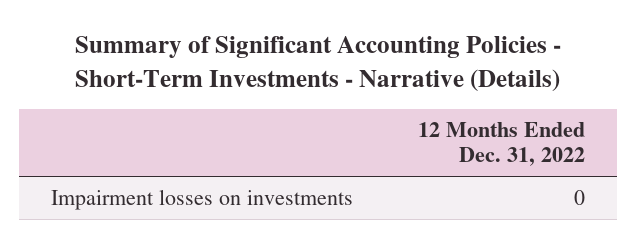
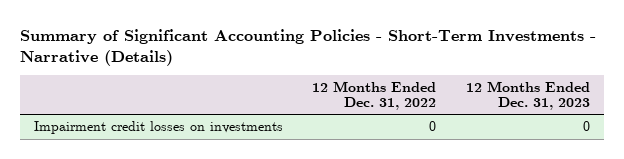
- | 12 Months Ended Dec. 31, 2022
+ | 12 Months Ended Dec. 31, 2022 | 12 Months Ended Dec. 31, 2023
- Impairment losses on investments | 0
+ Impairment credit losses on investments | 0 | 0

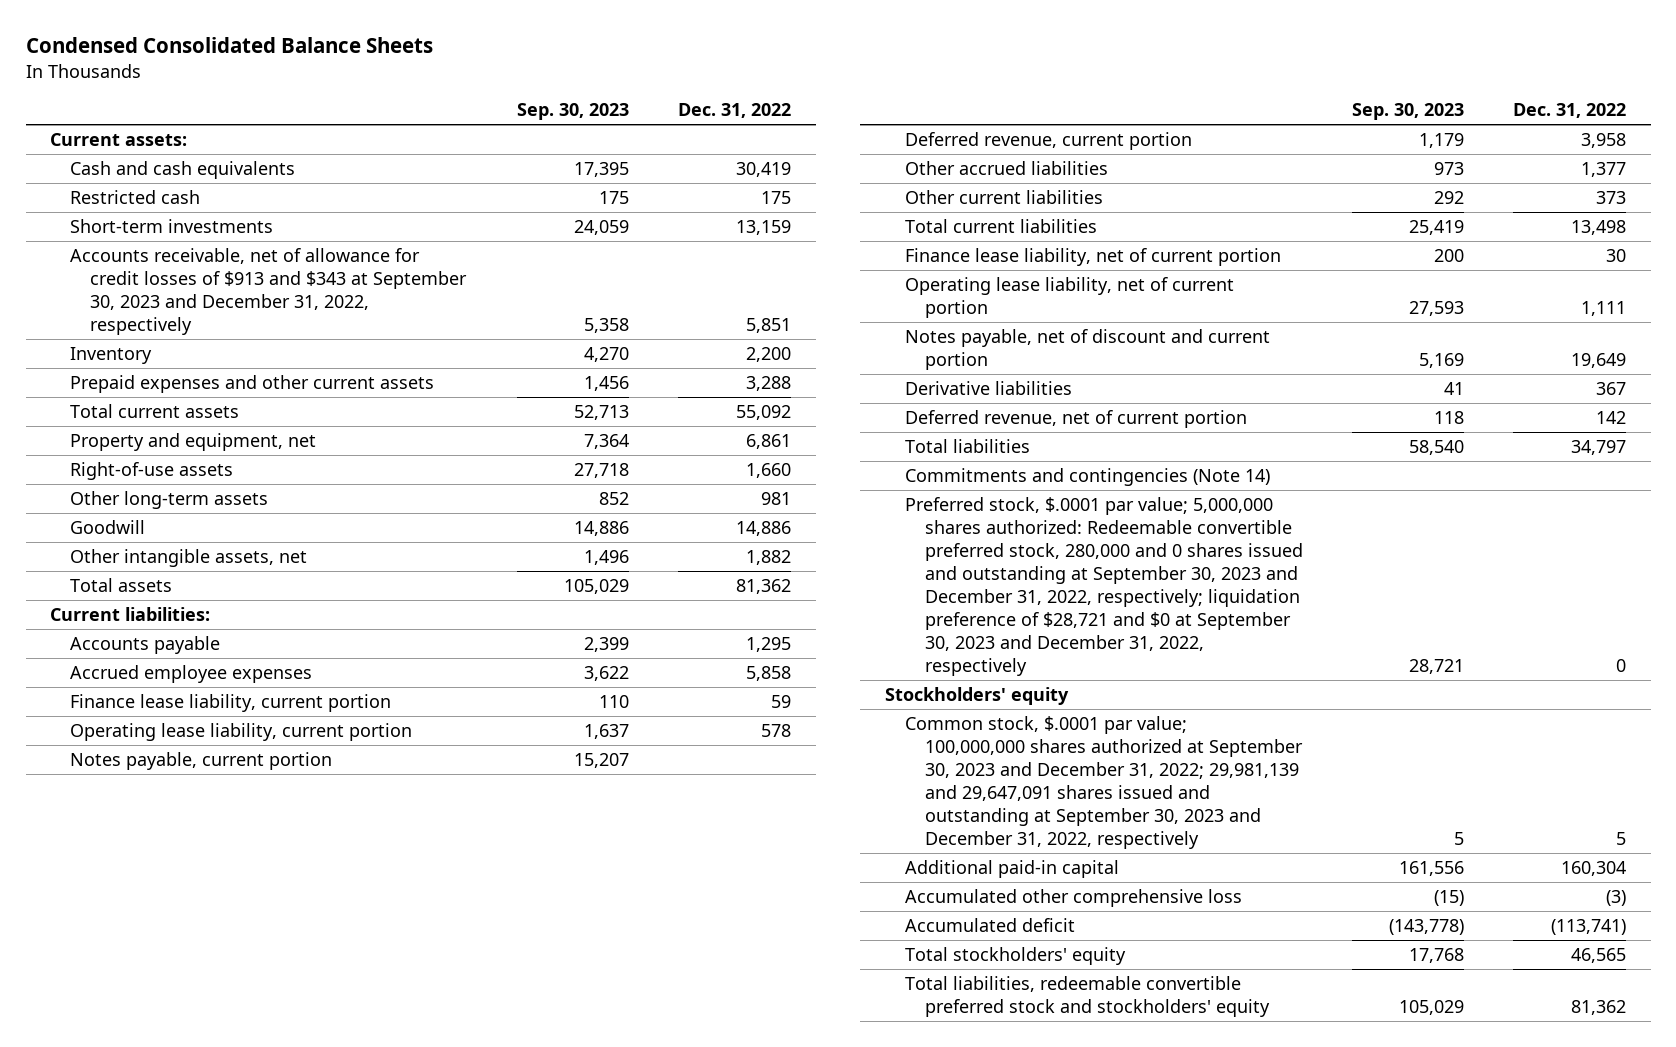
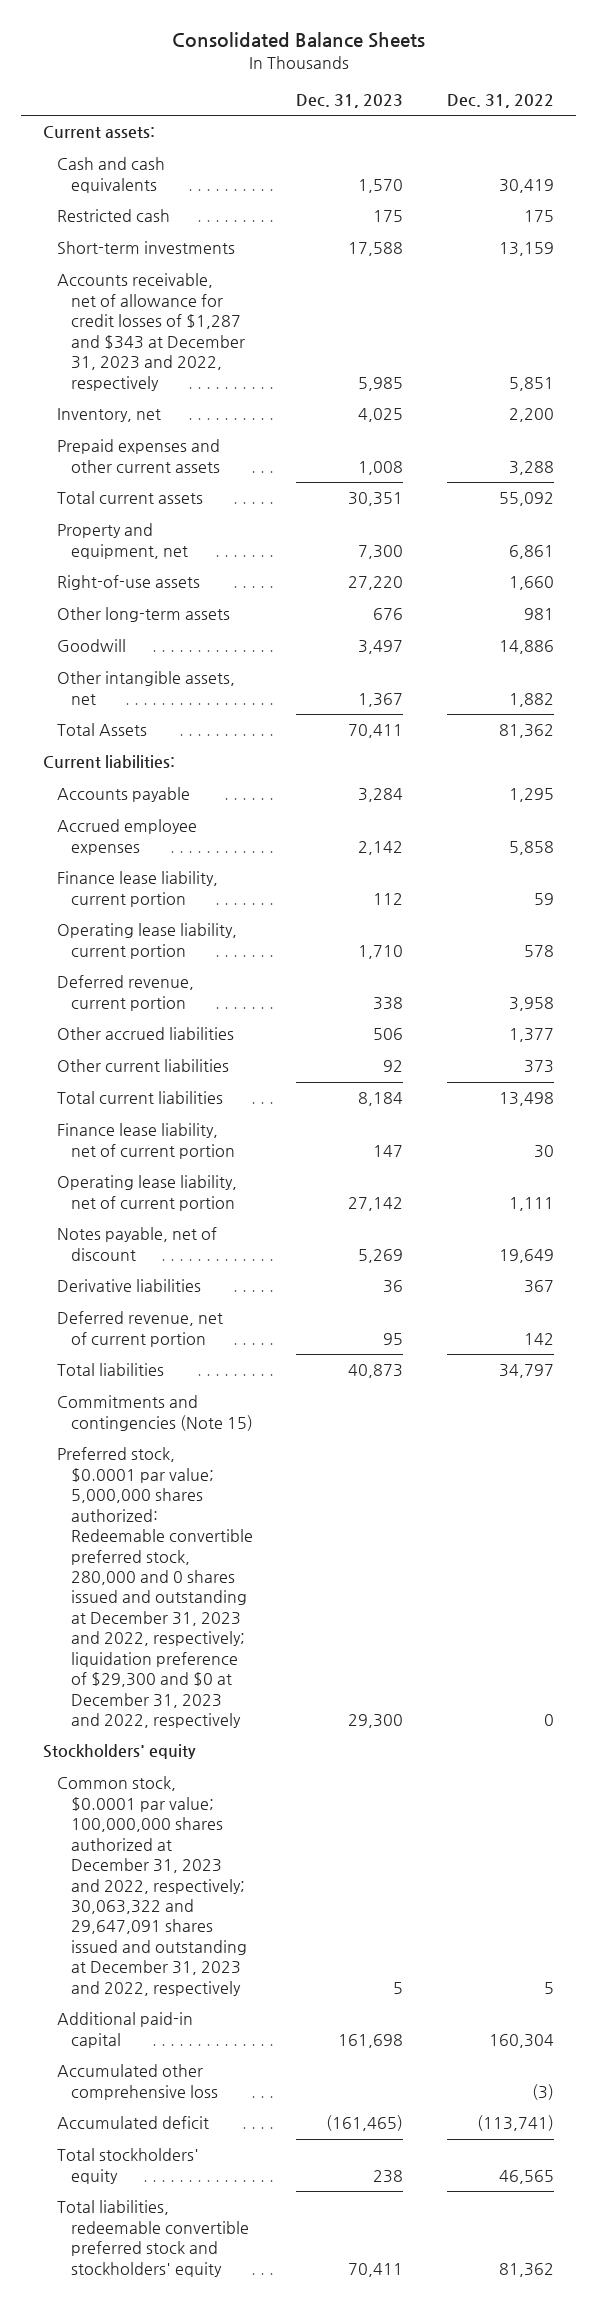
- Condensed Consolidated Balance Sheets
+ Consolidated Balance Sheets
- | Sep. 30, 2023 | Dec. 31, 2022
+ | Dec. 31, 2023 | Dec. 31, 2022
- Accounts receivable, net of allowance for credit losses of $913 and $343 at September 30, 2023 and December 31, 2022, respectively | 5,358 | 5,851
- Inventory | 4,270 | 2,200
+ Accounts receivable, net of allowance for credit losses of $1,287 and $343 at December 31, 2023 and 2022, respectively | 5,985 | 5,851
+ Inventory, net | 4,025 | 2,200
- Total assets | 105,029 | 81,362
+ Total Assets | 70,411 | 81,362
- Notes payable, current portion | 15,207 |
- Notes payable, net of discount and current portion | 5,169 | 19,649
+ Notes payable, net of discount | 5,269 | 19,649
- Commitments and contingencies (Note 14)
- Preferred stock, $.0001 par value; 5,000,000 shares authorized: Redeemable convertible preferred stock, 280,000 and 0 shares issued and outstanding at September 30, 2023 and December 31, 2022, respectively; liquidation preference of $28,721 and $0 at September 30, 2023 and December 31, 2022, respectively | 28,721 | 0
+ Commitments and contingencies (Note 15)
+ Preferred stock, $0.0001 par value; 5,000,000 shares authorized: Redeemable convertible preferred stock, 280,000 and 0 shares issued and outstanding at December 31, 2023 and 2022, respectively; liquidation preference of $29,300 and $0 at December 31, 2023 and 2022, respectively | 29,300 | 0
- Common stock, $.0001 par value; 100,000,000 shares authorized at September 30, 2023 and December 31, 2022; 29,981,139 and 29,647,091 shares issued and outstanding at September 30, 2023 and December 31, 2022, respectively | 5 | 5
+ Common stock, $0.0001 par value; 100,000,000 shares authorized at December 31, 2023 and 2022, respectively; 30,063,322 and 29,647,091 shares issued and outstanding at December 31, 2023 and 2022, respectively | 5 | 5

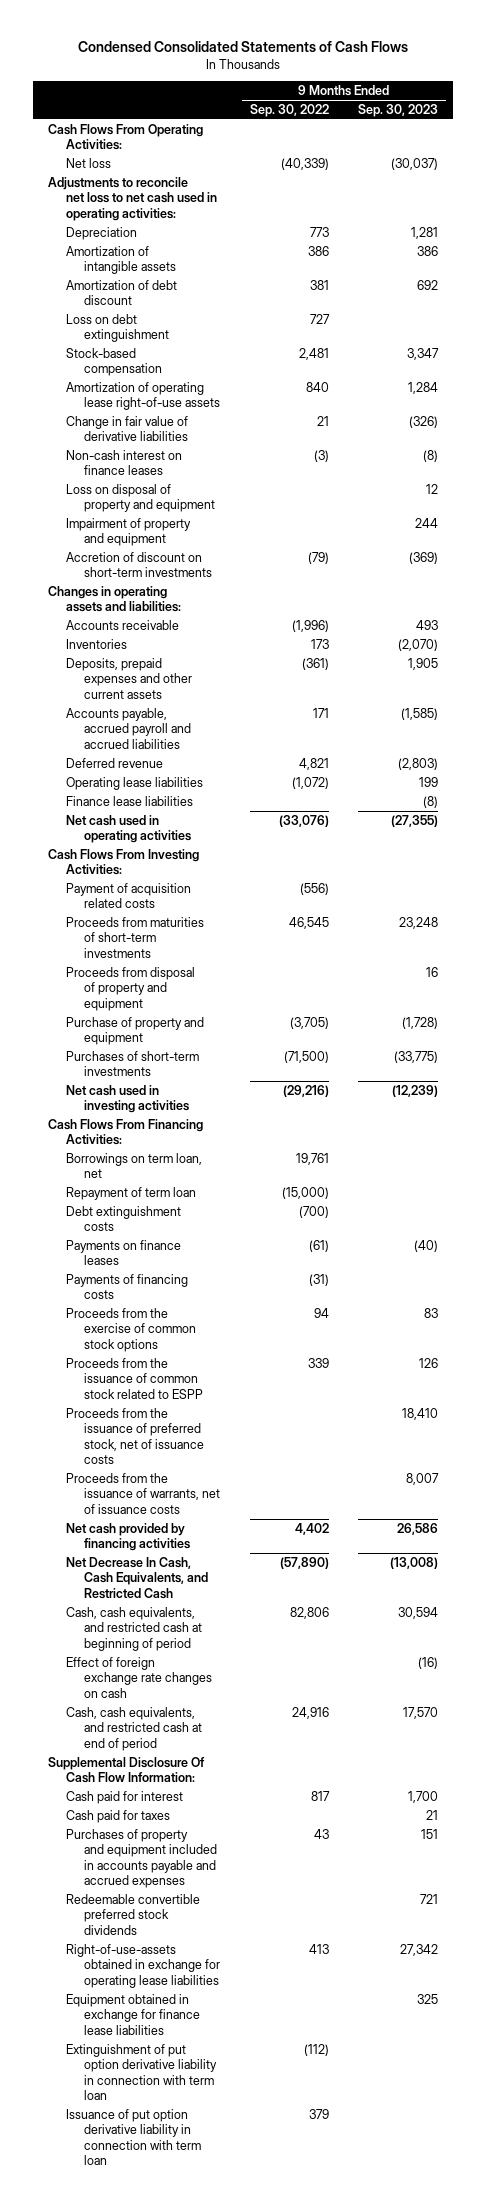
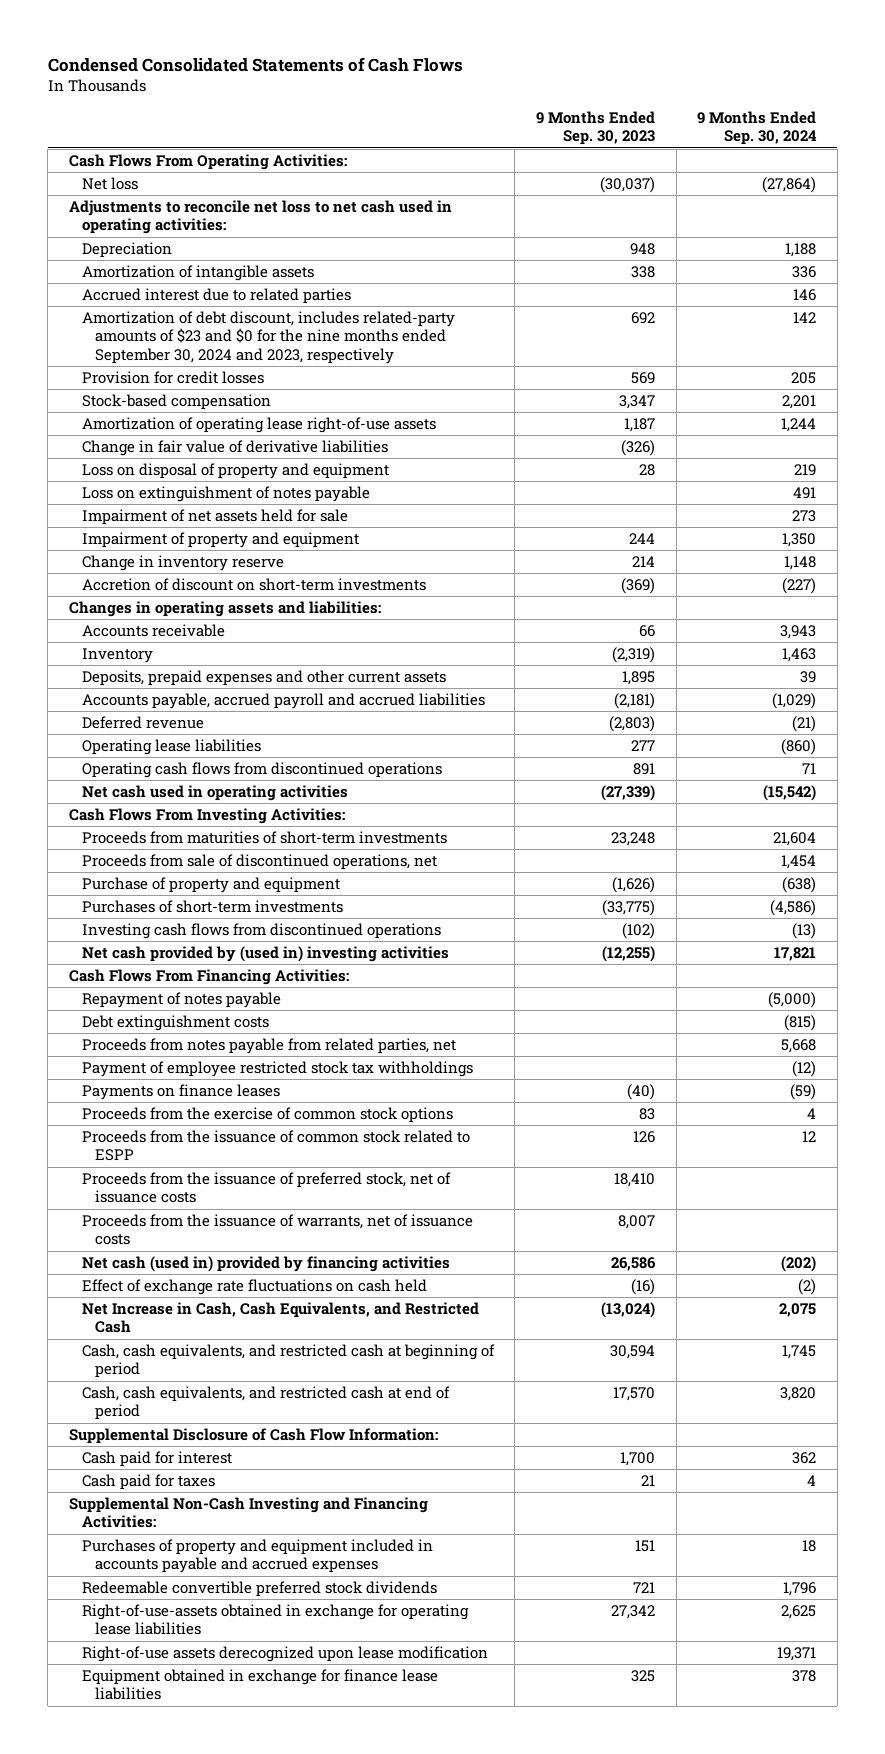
- | 9 Months Ended Sep. 30, 2022 | 9 Months Ended Sep. 30, 2023
+ | 9 Months Ended Sep. 30, 2023 | 9 Months Ended Sep. 30, 2024
- Depreciation | 773 | 1,281
- Amortization of intangible assets | 386 | 386
- Amortization of debt discount | 381 | 692
- Loss on debt extinguishment | 727 |
+ Depreciation | 948 | 1,188
+ Amortization of intangible assets | 338 | 336
+ Accrued interest due to related parties | | 146
+ Amortization of debt discount, includes related-party amounts of $23 and $0 for the nine months ended September 30, 2024 and 2023, respectively | 692 | 142
+ Provision for credit losses | 569 | 205
- Amortization of operating lease right-of-use assets | 840 | 1,284
+ Amortization of operating lease right-of-use assets | 1,187 | 1,244
- Non-cash interest on finance leases | (3) | (8)
- Loss on disposal of property and equipment | | 12
+ Loss on disposal of property and equipment | 28 | 219
+ Loss on extinguishment of notes payable | | 491
+ Impairment of net assets held for sale | | 273
+ Change in inventory reserve | 214 | 1,148
- Accounts receivable | (1,996) | 493
- Inventories | 173 | (2,070)
- Deposits, prepaid expenses and other current assets | (361) | 1,905
- Accounts payable, accrued payroll and accrued liabilities | 171 | (1,585)
+ Accounts receivable | 66 | 3,943
+ Inventory | (2,319) | 1,463
+ Deposits, prepaid expenses and other current assets | 1,895 | 39
+ Accounts payable, accrued payroll and accrued liabilities | (2,181) | (1,029)
- Operating lease liabilities | (1,072) | 199
- Finance lease liabilities | | (8)
- Net cash used in operating activities | (33,076) | (27,355)
+ Operating lease liabilities | 277 | (860)
+ Operating cash flows from discontinued operations | 891 | 71
+ Net cash used in operating activities | (27,339) | (15,542)
- Payment of acquisition related costs | (556) |
- Proceeds from disposal of property and equipment | | 16
- Purchase of property and equipment | (3,705) | (1,728)
+ Proceeds from sale of discontinued operations, net | | 1,454
+ Purchase of property and equipment | (1,626) | (638)
- Net cash used in investing activities | (29,216) | (12,239)
+ Investing cash flows from discontinued operations | (102) | (13)
+ Net cash provided by (used in) investing activities | (12,255) | 17,821
- Borrowings on term loan, net | 19,761 |
- Repayment of term loan | (15,000) |
+ Repayment of notes payable | | (5,000)
+ Proceeds from notes payable from related parties, net | | 5,668
+ Payment of employee restricted stock tax withholdings | | (12)
- Payments of financing costs | (31) |
- Net cash provided by financing activities | 4,402 | 26,586
- Net Decrease In Cash, Cash Equivalents, and Restricted Cash | (57,890) | (13,008)
+ Net cash (used in) provided by financing activities | 26,586 | (202)
+ Effect of exchange rate fluctuations on cash held | (16) | (2)
+ Net Increase in Cash, Cash Equivalents, and Restricted Cash | (13,024) | 2,075
- Effect of foreign exchange rate changes on cash | | (16)
- Supplemental Disclosure Of Cash Flow Information:
+ Supplemental Disclosure of Cash Flow Information:
+ Supplemental Non-Cash Investing and Financing Activities:
+ Right-of-use assets derecognized upon lease modification | | 19,371
- Extinguishment of put option derivative liability in connection with term loan | (112) |
- Issuance of put option derivative liability in connection with term loan | 379 |

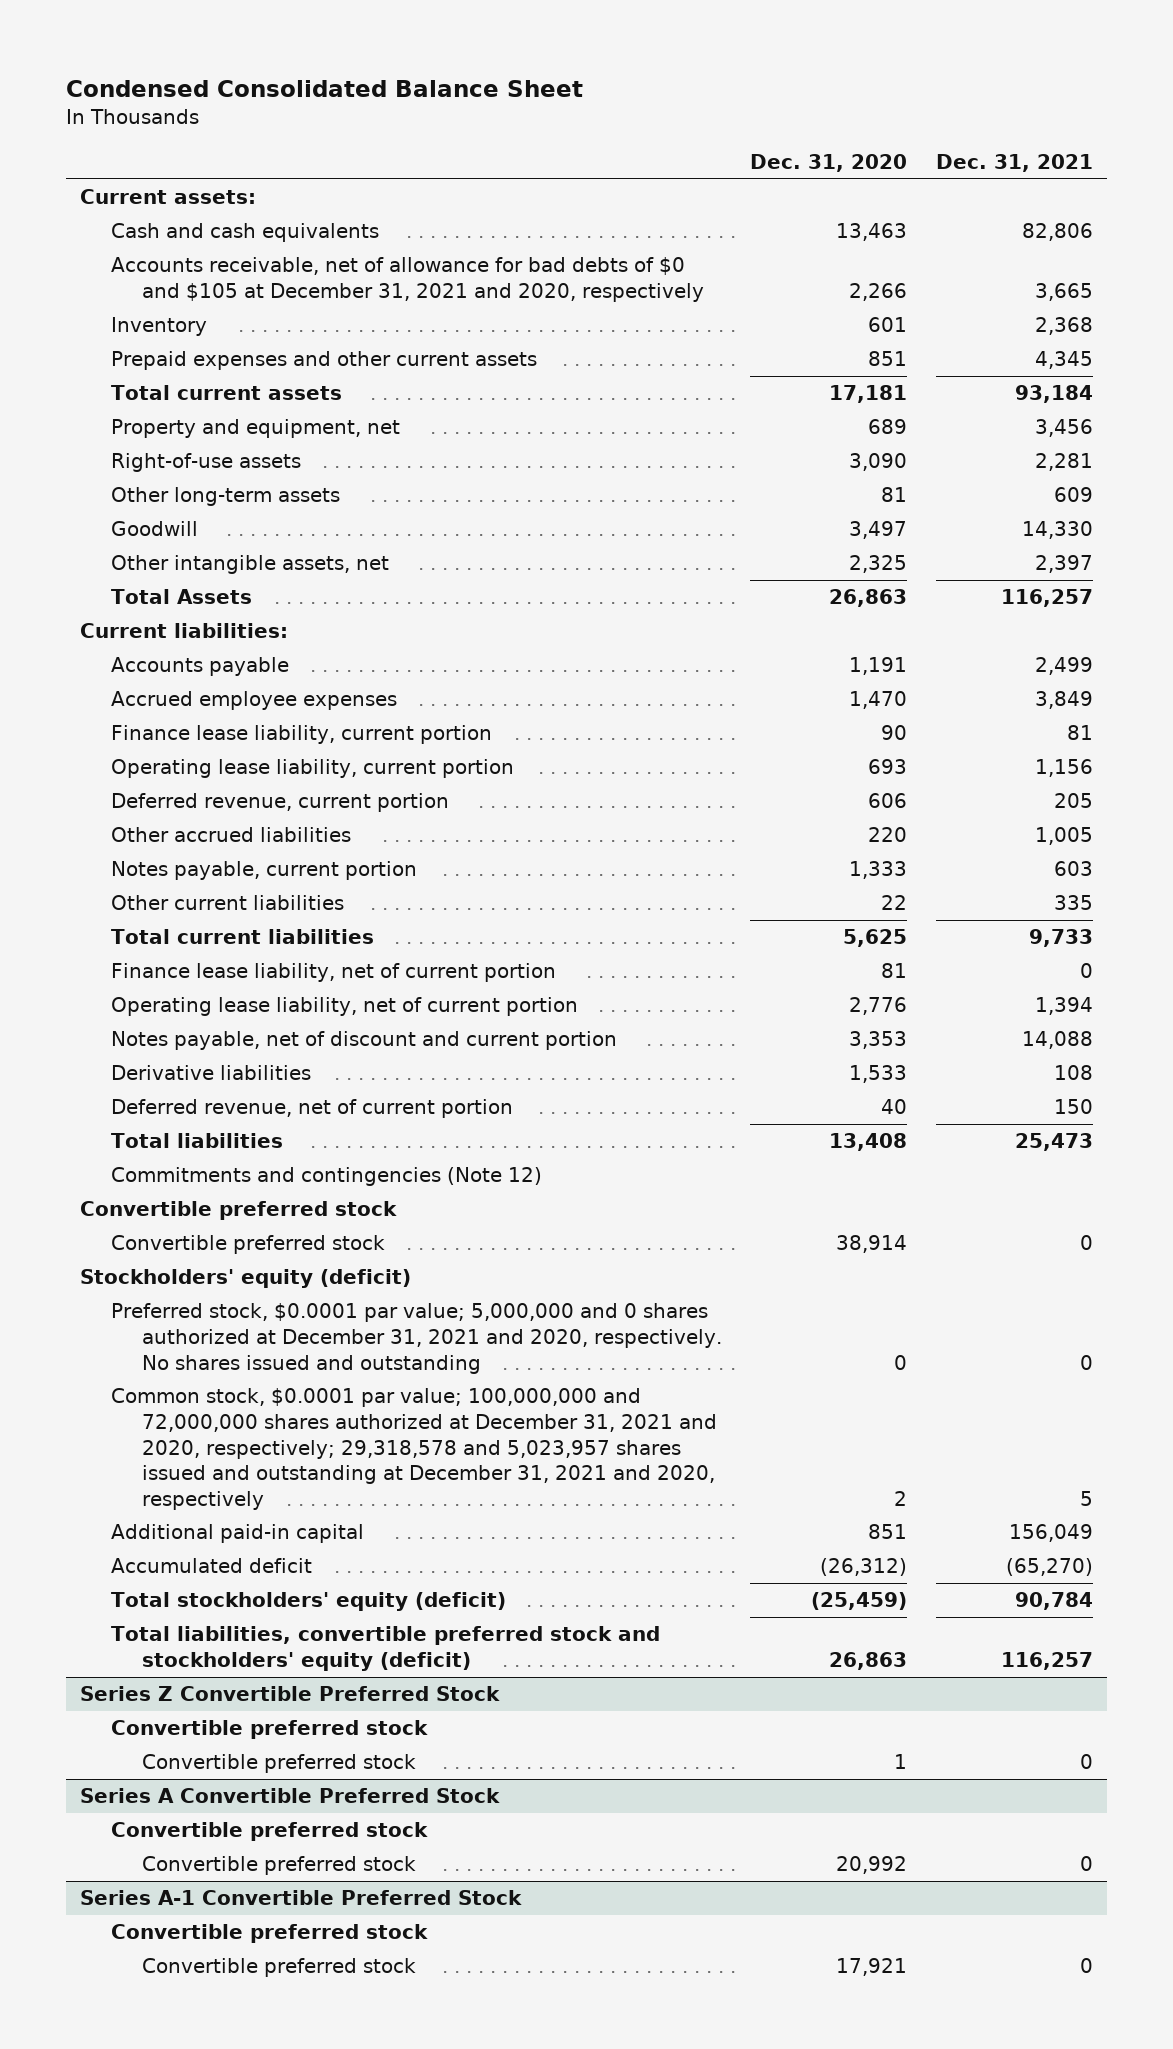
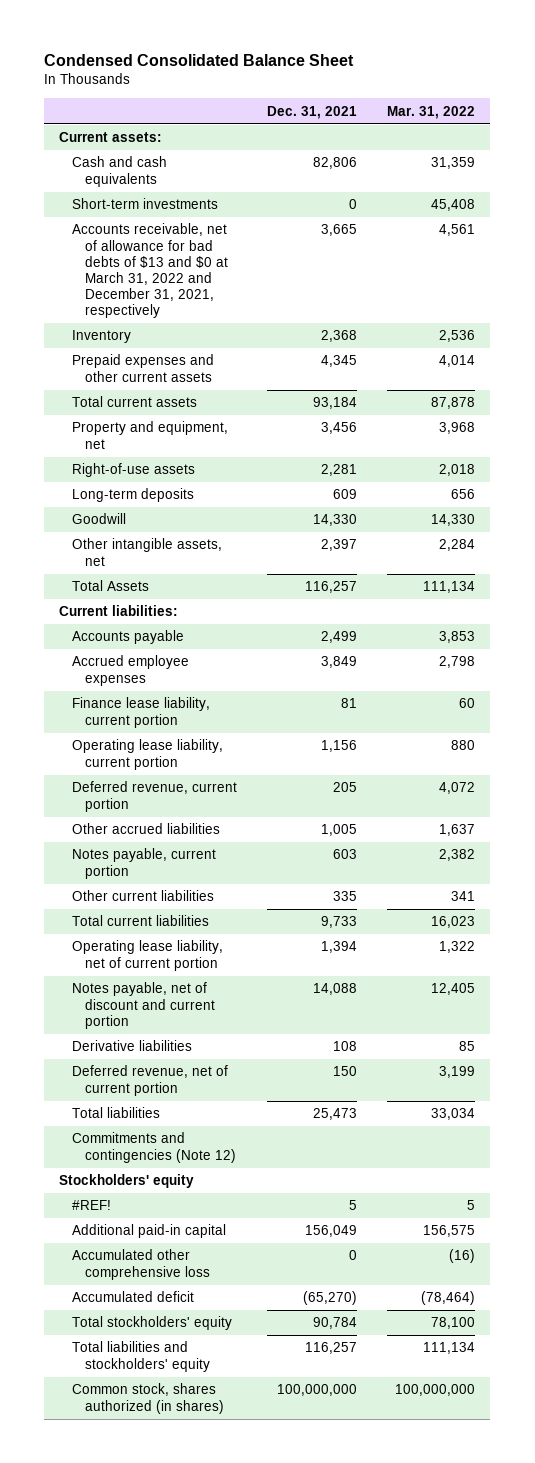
- | Dec. 31, 2020 | Dec. 31, 2021
+ | Dec. 31, 2021 | Mar. 31, 2022
- Accounts receivable, net of allowance for bad debts of $0 and $105 at December 31, 2021 and 2020, respectively | 2,266 | 3,665
+ Short-term investments | 0 | 45,408
+ Accounts receivable, net of allowance for bad debts of $13 and $0 at March 31, 2022 and December 31, 2021, respectively | 3,665 | 4,561
- Other long-term assets | 81 | 609
+ Long-term deposits | 609 | 656
- Finance lease liability, net of current portion | 81 | 0
- Convertible preferred stock
- Convertible preferred stock | 38,914 | 0
- Stockholders' equity (deficit)
- Preferred stock, $0.0001 par value; 5,000,000 and 0 shares authorized at December 31, 2021 and 2020, respectively. No shares issued and outstanding | 0 | 0
- Common stock, $0.0001 par value; 100,000,000 and 72,000,000 shares authorized at December 31, 2021 and 2020, respectively; 29,318,578 and 5,023,957 shares issued and outstanding at December 31, 2021 and 2020, respectively | 2 | 5
+ Stockholders' equity
+ #REF! | 5 | 5
+ Accumulated other comprehensive loss | 0 | (16)
- Total stockholders' equity (deficit) | (25,459) | 90,784
- Total liabilities, convertible preferred stock and stockholders' equity (deficit) | 26,863 | 116,257
- Series Z Convertible Preferred Stock
- Convertible preferred stock
- Convertible preferred stock | 1 | 0
- Series A Convertible Preferred Stock
- Convertible preferred stock
- Convertible preferred stock | 20,992 | 0
- Series A-1 Convertible Preferred Stock
- Convertible preferred stock
- Convertible preferred stock | 17,921 | 0
+ Total stockholders' equity | 90,784 | 78,100
+ Total liabilities and stockholders' equity | 116,257 | 111,134
+ Common stock, shares authorized (in shares) | 100,000,000 | 100,000,000

